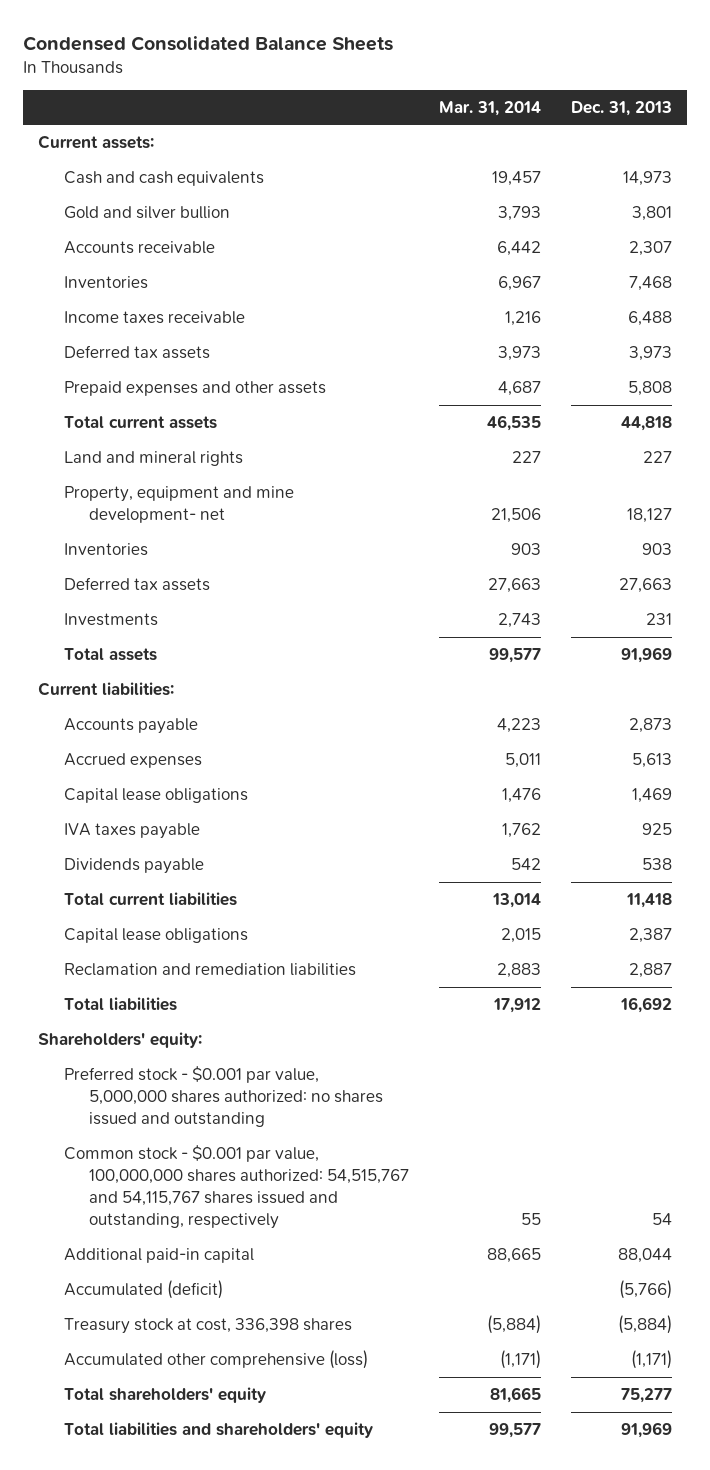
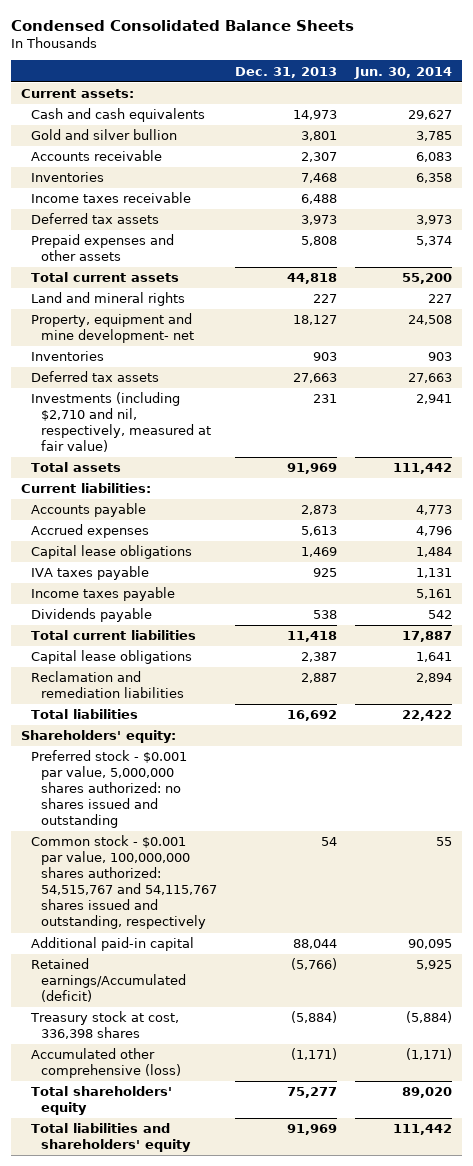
- | Mar. 31, 2014 | Dec. 31, 2013
+ | Dec. 31, 2013 | Jun. 30, 2014
- Investments | 2,743 | 231
+ Investments (including $2,710 and nil, respectively, measured at fair value) | 231 | 2,941
+ Income taxes payable | | 5,161
- Accumulated (deficit) | | (5,766)
+ Retained earnings/Accumulated (deficit) | (5,766) | 5,925

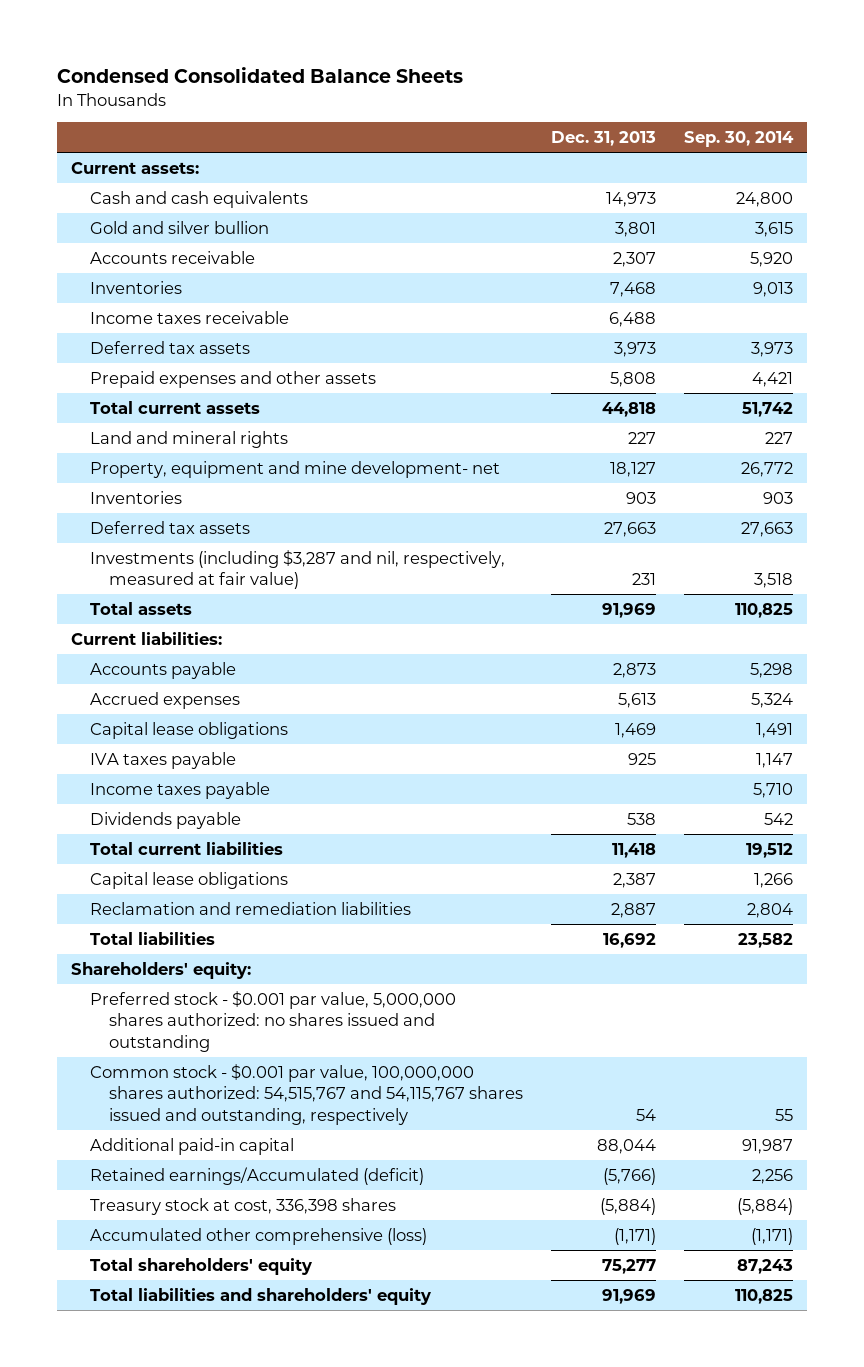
- | Dec. 31, 2013 | Jun. 30, 2014
+ | Dec. 31, 2013 | Sep. 30, 2014
- Investments (including $2,710 and nil, respectively, measured at fair value) | 231 | 2,941
+ Investments (including $3,287 and nil, respectively, measured at fair value) | 231 | 3,518

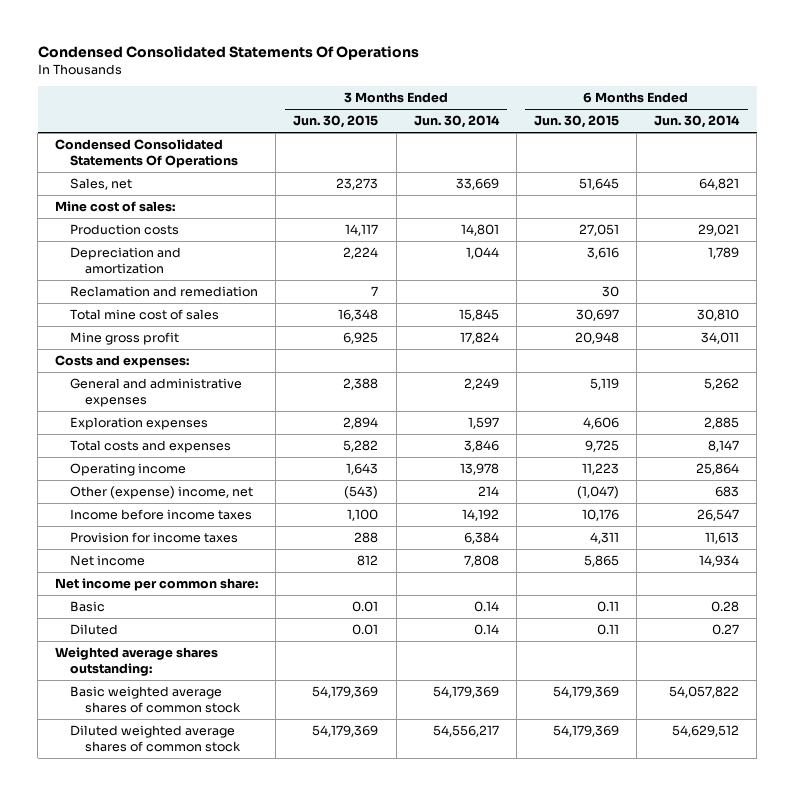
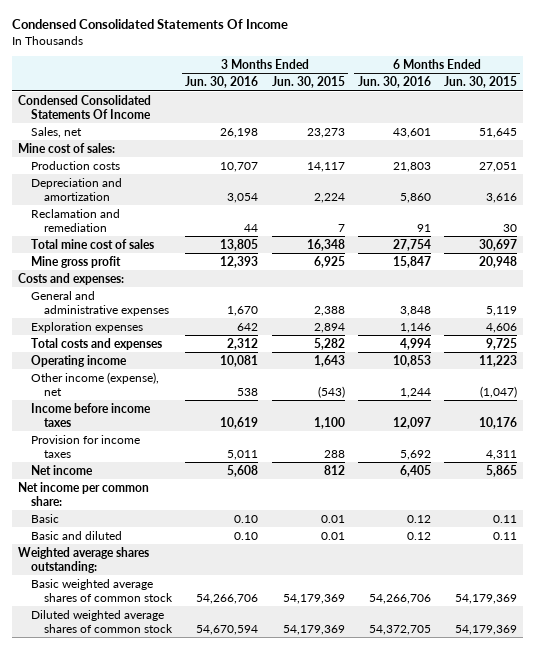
- Condensed Consolidated Statements Of Operations
+ Condensed Consolidated Statements Of Income
- | 3 Months Ended Jun. 30, 2015 | 3 Months Ended Jun. 30, 2014 | 6 Months Ended Jun. 30, 2015 | 6 Months Ended Jun. 30, 2014
+ | 3 Months Ended Jun. 30, 2016 | 3 Months Ended Jun. 30, 2015 | 6 Months Ended Jun. 30, 2016 | 6 Months Ended Jun. 30, 2015
- Condensed Consolidated Statements Of Operations
+ Condensed Consolidated Statements Of Income
- Other (expense) income, net | (543) | 214 | (1,047) | 683
+ Other income (expense), net | 538 | (543) | 1,244 | (1,047)
- Diluted | 0.01 | 0.14 | 0.11 | 0.27
+ Basic and diluted | 0.10 | 0.01 | 0.12 | 0.11

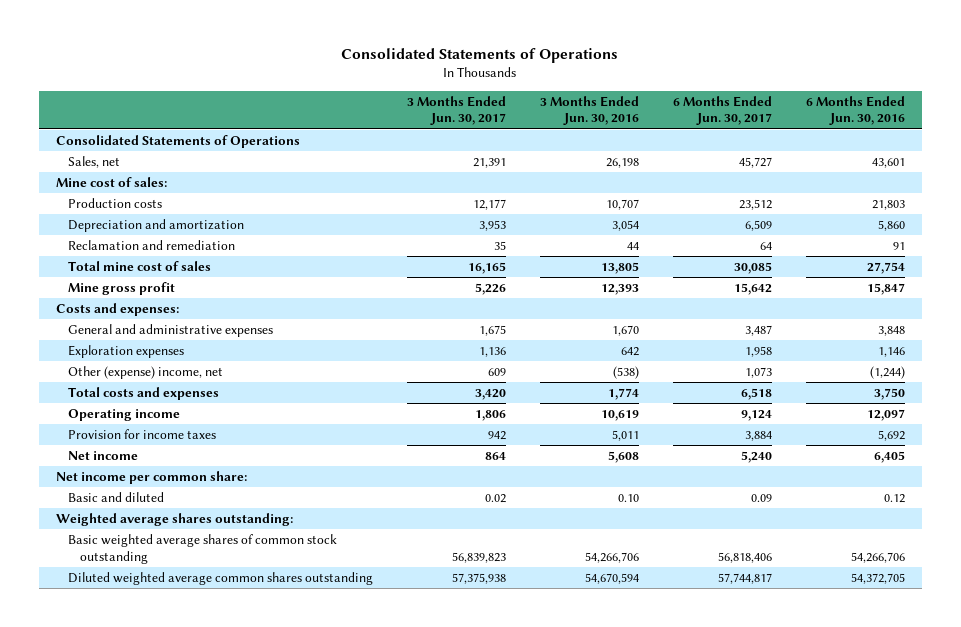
- Condensed Consolidated Statements Of Income
+ Consolidated Statements of Operations
- | 3 Months Ended Jun. 30, 2016 | 3 Months Ended Jun. 30, 2015 | 6 Months Ended Jun. 30, 2016 | 6 Months Ended Jun. 30, 2015
+ | 3 Months Ended Jun. 30, 2017 | 3 Months Ended Jun. 30, 2016 | 6 Months Ended Jun. 30, 2017 | 6 Months Ended Jun. 30, 2016
- Condensed Consolidated Statements Of Income
+ Consolidated Statements of Operations
- Total costs and expenses | 2,312 | 5,282 | 4,994 | 9,725
- Operating income | 10,081 | 1,643 | 10,853 | 11,223
- Other income (expense), net | 538 | (543) | 1,244 | (1,047)
- Income before income taxes | 10,619 | 1,100 | 12,097 | 10,176
+ Other (expense) income, net | 609 | (538) | 1,073 | (1,244)
+ Total costs and expenses | 3,420 | 1,774 | 6,518 | 3,750
+ Operating income | 1,806 | 10,619 | 9,124 | 12,097
- Basic | 0.10 | 0.01 | 0.12 | 0.11
- Basic weighted average shares of common stock | 54,266,706 | 54,179,369 | 54,266,706 | 54,179,369
- Diluted weighted average shares of common stock | 54,670,594 | 54,179,369 | 54,372,705 | 54,179,369
+ Basic weighted average shares of common stock outstanding | 56,839,823 | 54,266,706 | 56,818,406 | 54,266,706
+ Diluted weighted average common shares outstanding | 57,375,938 | 54,670,594 | 57,744,817 | 54,372,705

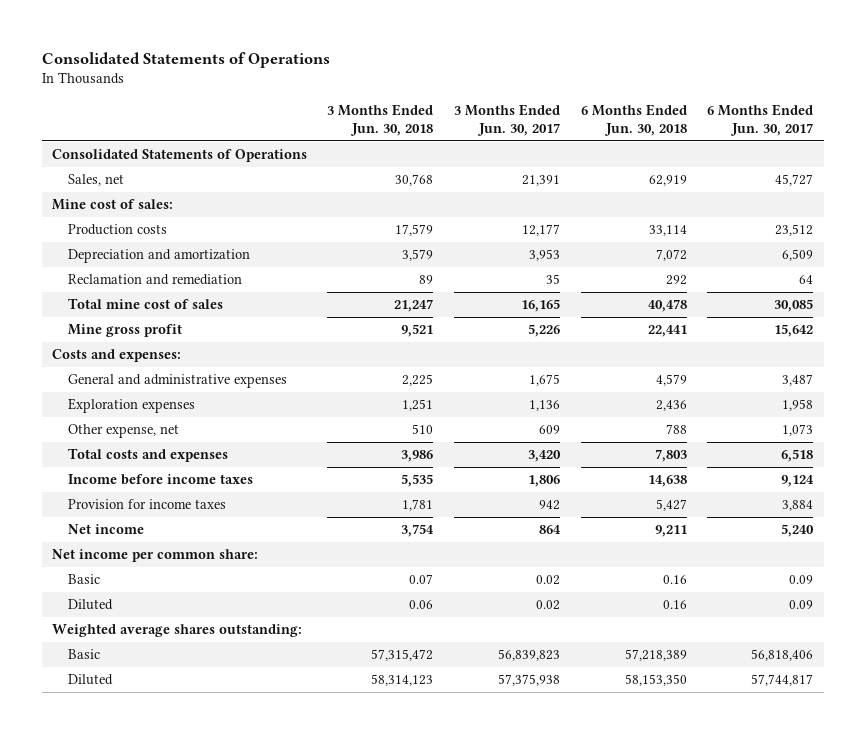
- | 3 Months Ended Jun. 30, 2017 | 3 Months Ended Jun. 30, 2016 | 6 Months Ended Jun. 30, 2017 | 6 Months Ended Jun. 30, 2016
+ | 3 Months Ended Jun. 30, 2018 | 3 Months Ended Jun. 30, 2017 | 6 Months Ended Jun. 30, 2018 | 6 Months Ended Jun. 30, 2017
- Other (expense) income, net | 609 | (538) | 1,073 | (1,244)
+ Other expense, net | 510 | 609 | 788 | 1,073
- Operating income | 1,806 | 10,619 | 9,124 | 12,097
+ Income before income taxes | 5,535 | 1,806 | 14,638 | 9,124
- Basic and diluted | 0.02 | 0.10 | 0.09 | 0.12
+ Basic | 0.07 | 0.02 | 0.16 | 0.09
+ Diluted | 0.06 | 0.02 | 0.16 | 0.09
- Basic weighted average shares of common stock outstanding | 56,839,823 | 54,266,706 | 56,818,406 | 54,266,706
- Diluted weighted average common shares outstanding | 57,375,938 | 54,670,594 | 57,744,817 | 54,372,705
+ Basic | 57,315,472 | 56,839,823 | 57,218,389 | 56,818,406
+ Diluted | 58,314,123 | 57,375,938 | 58,153,350 | 57,744,817

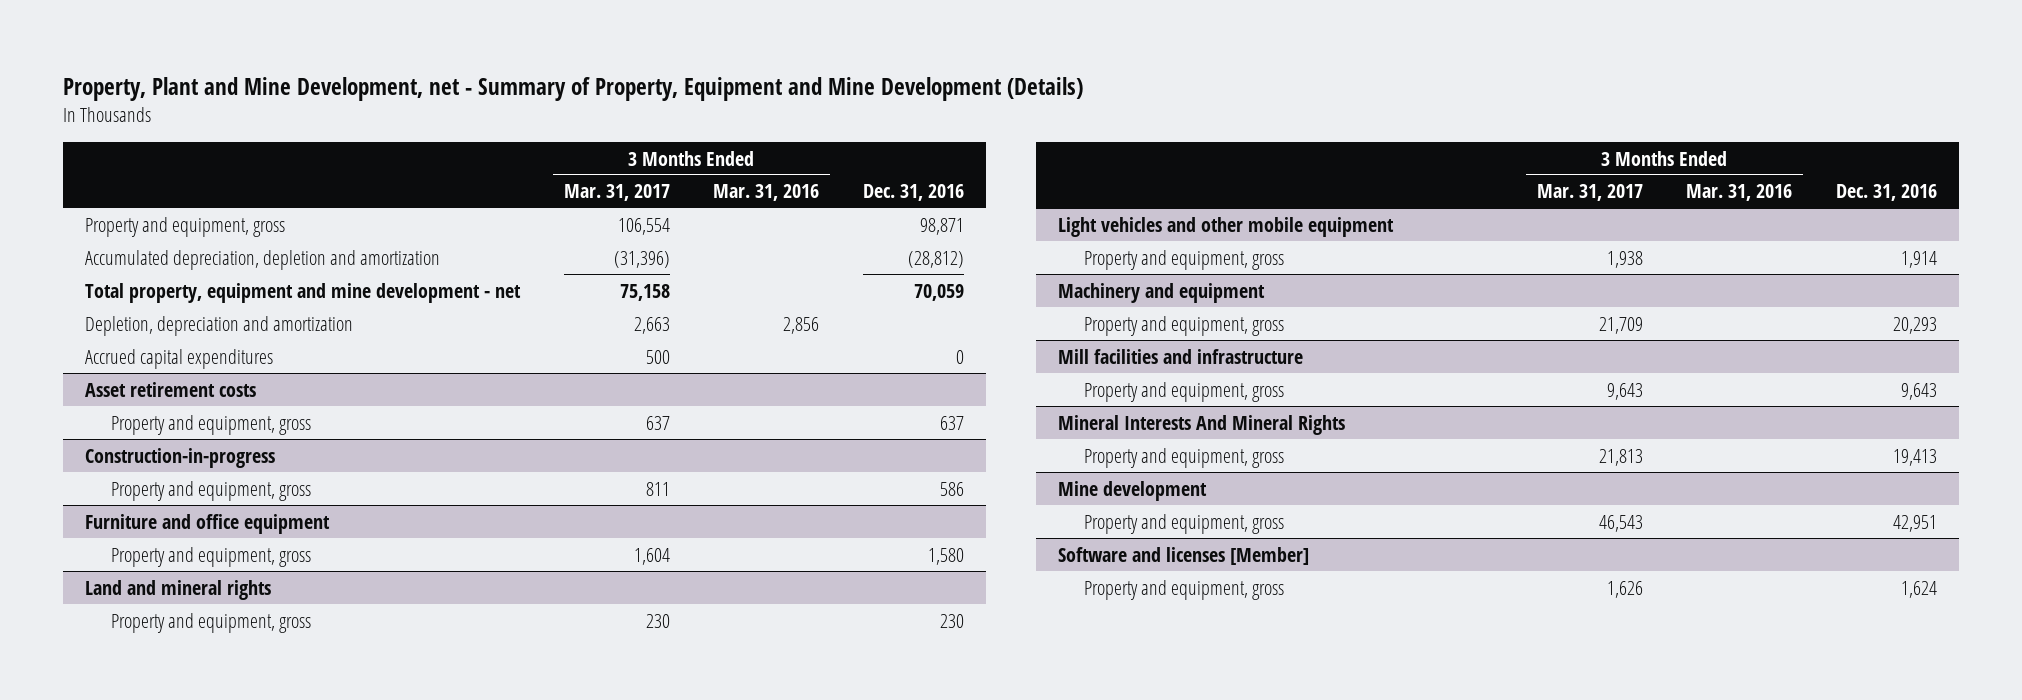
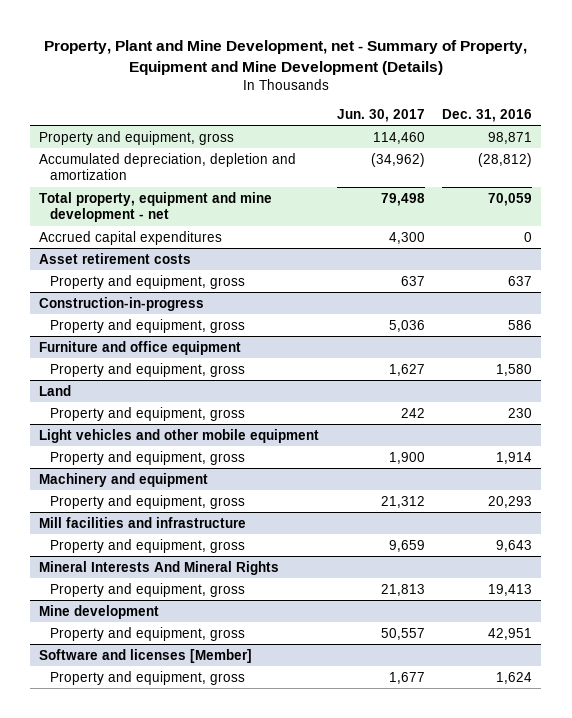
- | 3 Months Ended Mar. 31, 2017 | 3 Months Ended Mar. 31, 2016 | Dec. 31, 2016
+ | Jun. 30, 2017 | Dec. 31, 2016
- Depletion, depreciation and amortization | 2,663 | 2,856 |
- Land and mineral rights
+ Land

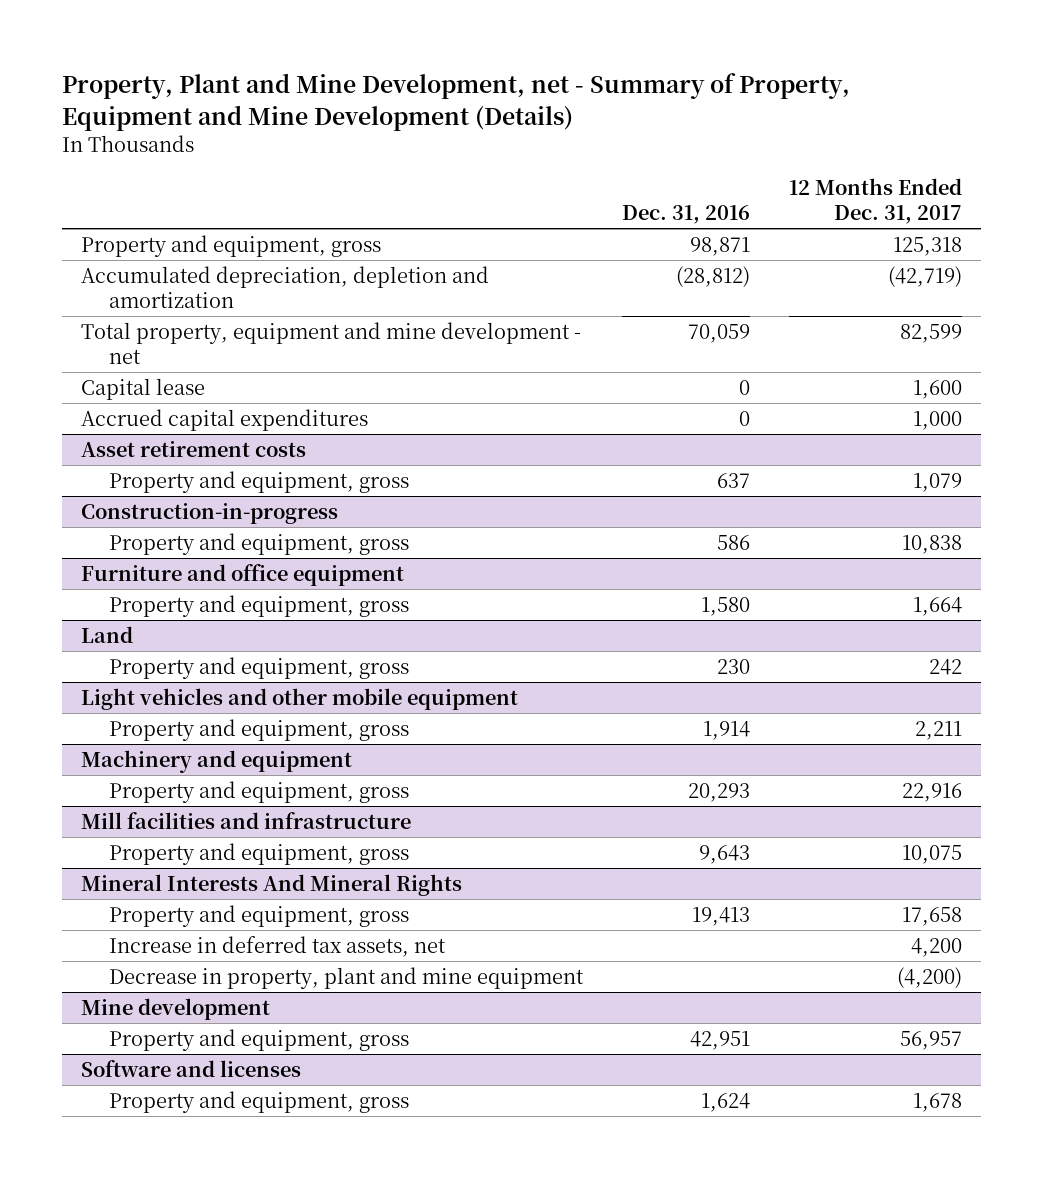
- | Jun. 30, 2017 | Dec. 31, 2016
+ | Dec. 31, 2016 | 12 Months Ended Dec. 31, 2017
+ Capital lease | 0 | 1,600
@ Mineral Interests And Mineral Rights
+ Increase in deferred tax assets, net | | 4,200
+ Decrease in property, plant and mine equipment | | (4,200)
- Software and licenses [Member]
+ Software and licenses

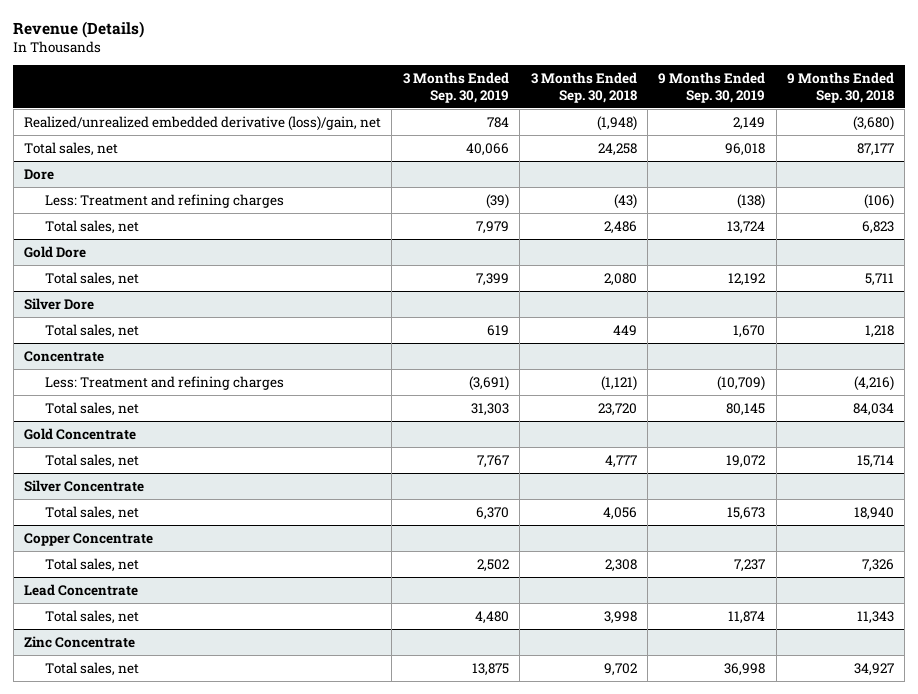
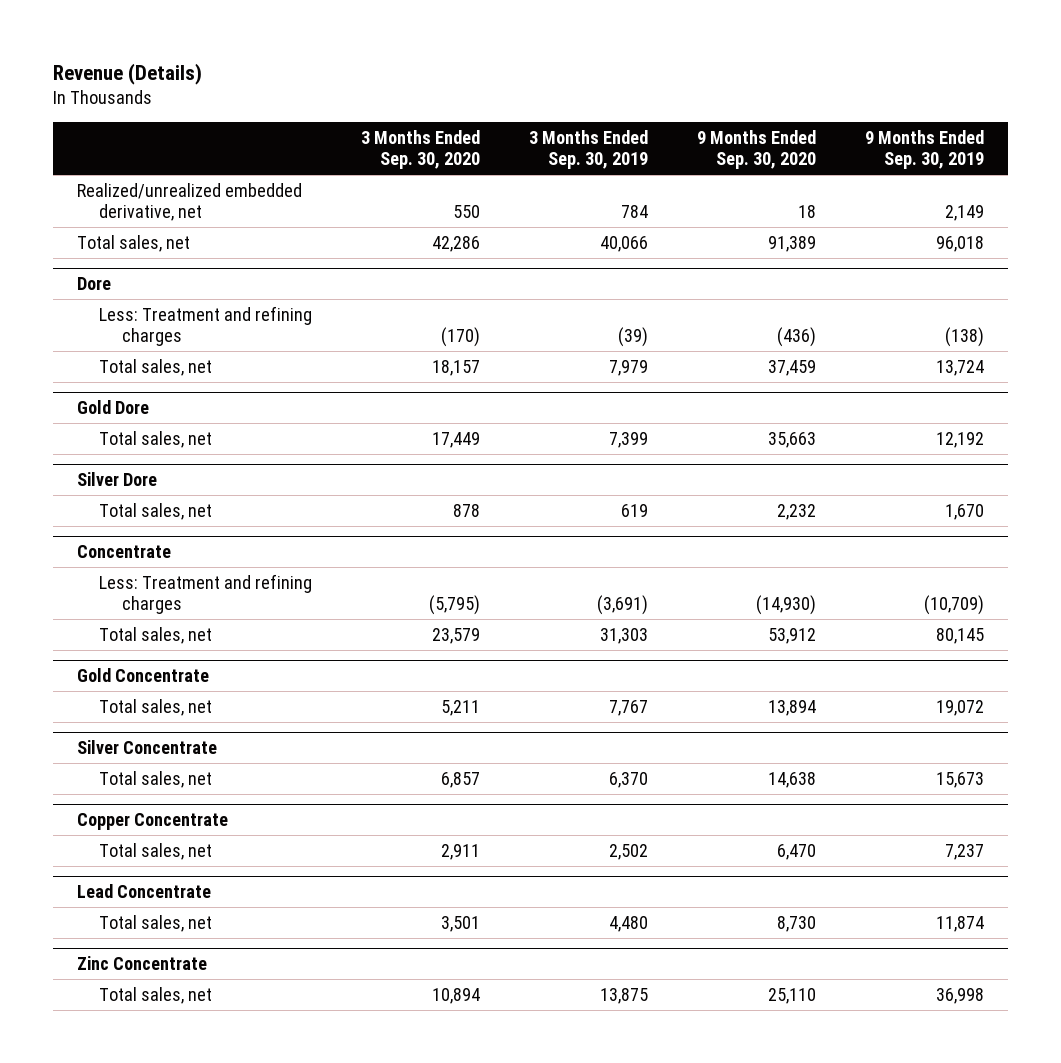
- | 3 Months Ended Sep. 30, 2019 | 3 Months Ended Sep. 30, 2018 | 9 Months Ended Sep. 30, 2019 | 9 Months Ended Sep. 30, 2018
+ | 3 Months Ended Sep. 30, 2020 | 3 Months Ended Sep. 30, 2019 | 9 Months Ended Sep. 30, 2020 | 9 Months Ended Sep. 30, 2019
- Realized/unrealized embedded derivative (loss)/gain, net | 784 | (1,948) | 2,149 | (3,680)
+ Realized/unrealized embedded derivative, net | 550 | 784 | 18 | 2,149

